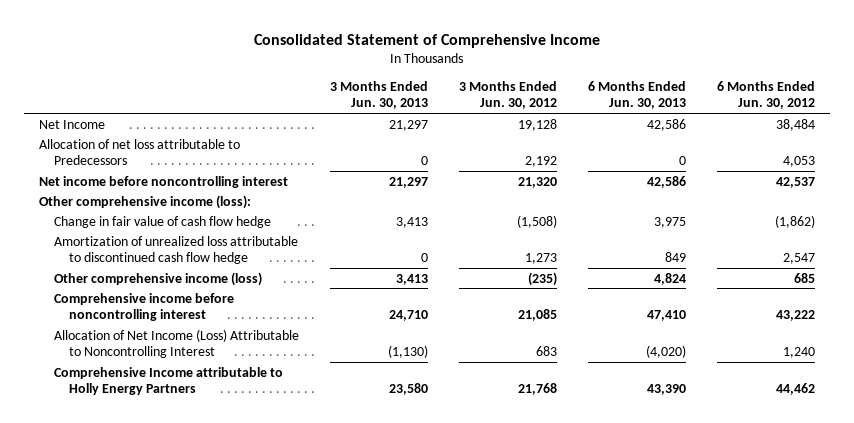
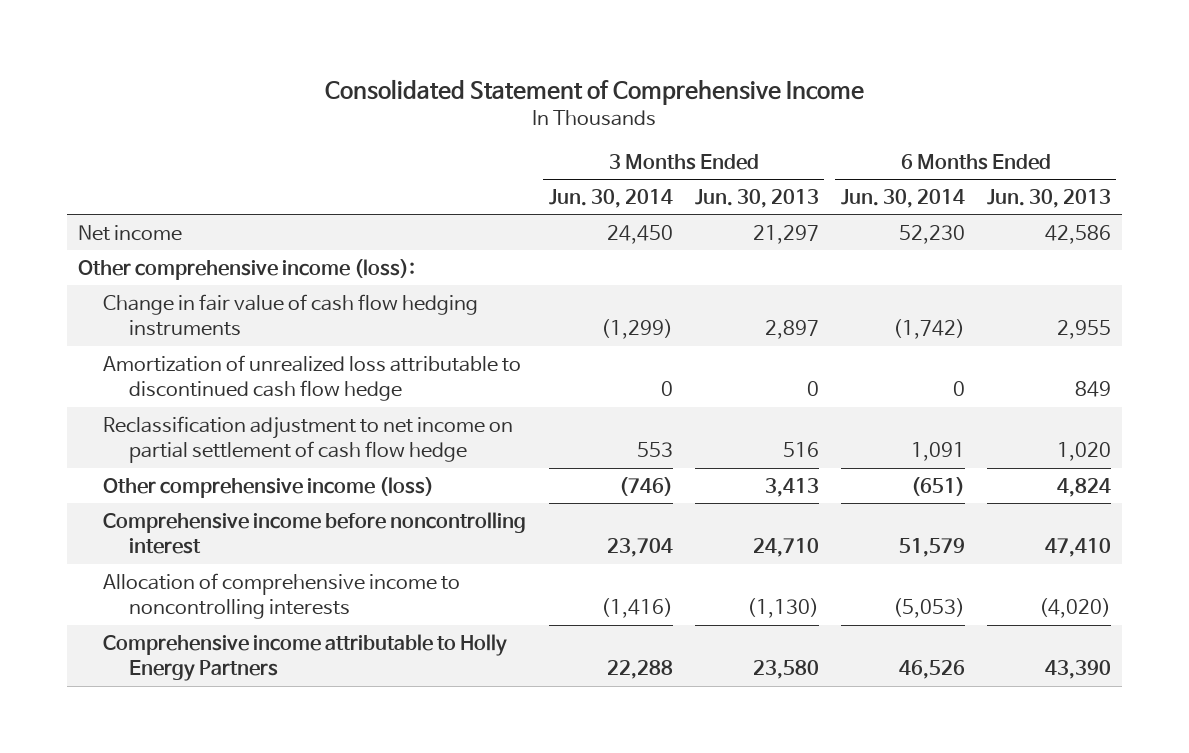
- | 3 Months Ended Jun. 30, 2013 | 3 Months Ended Jun. 30, 2012 | 6 Months Ended Jun. 30, 2013 | 6 Months Ended Jun. 30, 2012
+ | 3 Months Ended Jun. 30, 2014 | 3 Months Ended Jun. 30, 2013 | 6 Months Ended Jun. 30, 2014 | 6 Months Ended Jun. 30, 2013
- Net Income | 21,297 | 19,128 | 42,586 | 38,484
- Allocation of net loss attributable to Predecessors | 0 | 2,192 | 0 | 4,053
- Net income before noncontrolling interest | 21,297 | 21,320 | 42,586 | 42,537
+ Net income | 24,450 | 21,297 | 52,230 | 42,586
- Change in fair value of cash flow hedge | 3,413 | (1,508) | 3,975 | (1,862)
+ Change in fair value of cash flow hedging instruments | (1,299) | 2,897 | (1,742) | 2,955
+ Reclassification adjustment to net income on partial settlement of cash flow hedge | 553 | 516 | 1,091 | 1,020
- Allocation of Net Income (Loss) Attributable to Noncontrolling Interest | (1,130) | 683 | (4,020) | 1,240
- Comprehensive Income attributable to Holly Energy Partners | 23,580 | 21,768 | 43,390 | 44,462
+ Allocation of comprehensive income to noncontrolling interests | (1,416) | (1,130) | (5,053) | (4,020)
+ Comprehensive income attributable to Holly Energy Partners | 22,288 | 23,580 | 46,526 | 43,390

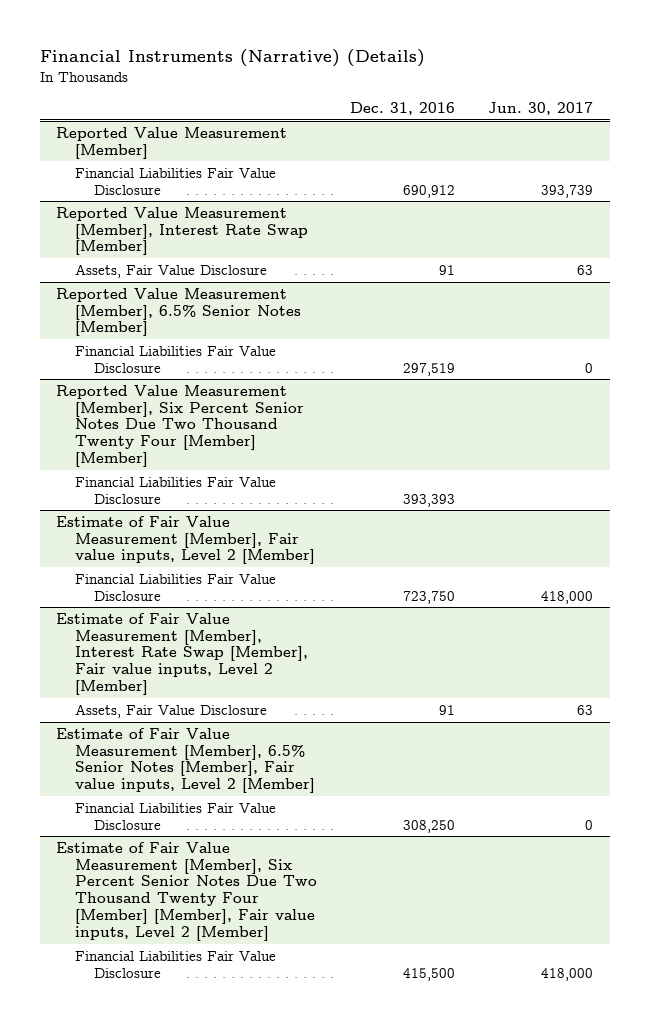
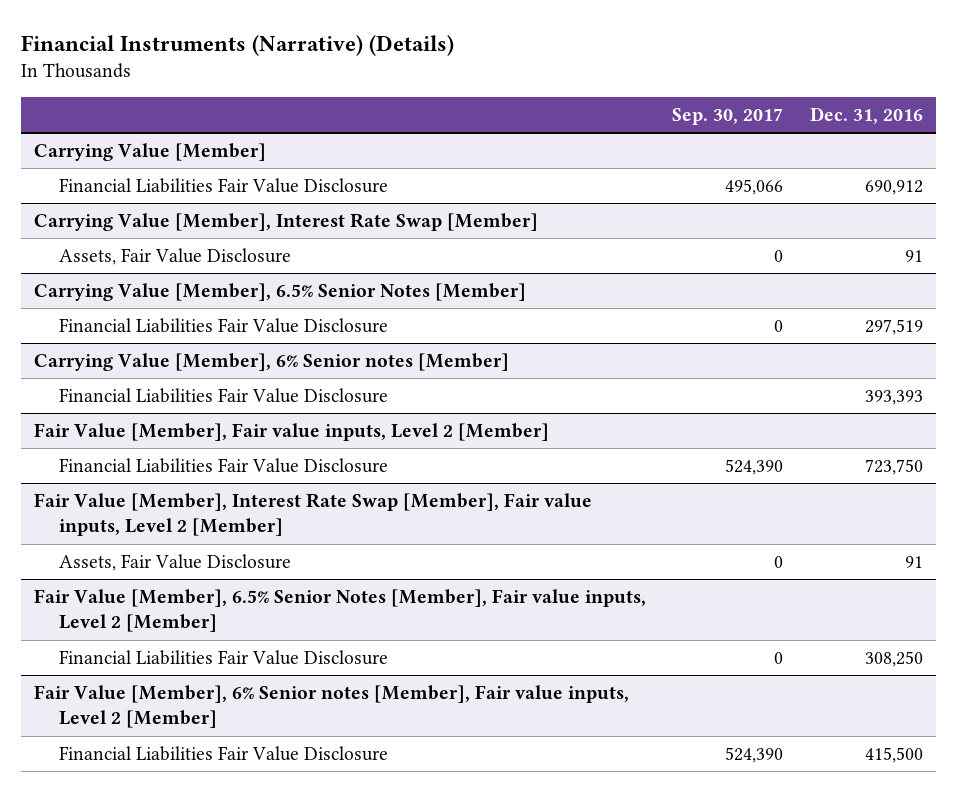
- | Dec. 31, 2016 | Jun. 30, 2017
+ | Sep. 30, 2017 | Dec. 31, 2016
- Reported Value Measurement [Member]
+ Carrying Value [Member]
- Reported Value Measurement [Member], Interest Rate Swap [Member]
+ Carrying Value [Member], Interest Rate Swap [Member]
- Reported Value Measurement [Member], 6.5% Senior Notes [Member]
+ Carrying Value [Member], 6.5% Senior Notes [Member]
- Reported Value Measurement [Member], Six Percent Senior Notes Due Two Thousand Twenty Four [Member] [Member]
+ Carrying Value [Member], 6% Senior notes [Member]
- Estimate of Fair Value Measurement [Member], Fair value inputs, Level 2 [Member]
+ Fair Value [Member], Fair value inputs, Level 2 [Member]
- Estimate of Fair Value Measurement [Member], Interest Rate Swap [Member], Fair value inputs, Level 2 [Member]
+ Fair Value [Member], Interest Rate Swap [Member], Fair value inputs, Level 2 [Member]
- Estimate of Fair Value Measurement [Member], 6.5% Senior Notes [Member], Fair value inputs, Level 2 [Member]
+ Fair Value [Member], 6.5% Senior Notes [Member], Fair value inputs, Level 2 [Member]
- Estimate of Fair Value Measurement [Member], Six Percent Senior Notes Due Two Thousand Twenty Four [Member] [Member], Fair value inputs, Level 2 [Member]
+ Fair Value [Member], 6% Senior notes [Member], Fair value inputs, Level 2 [Member]

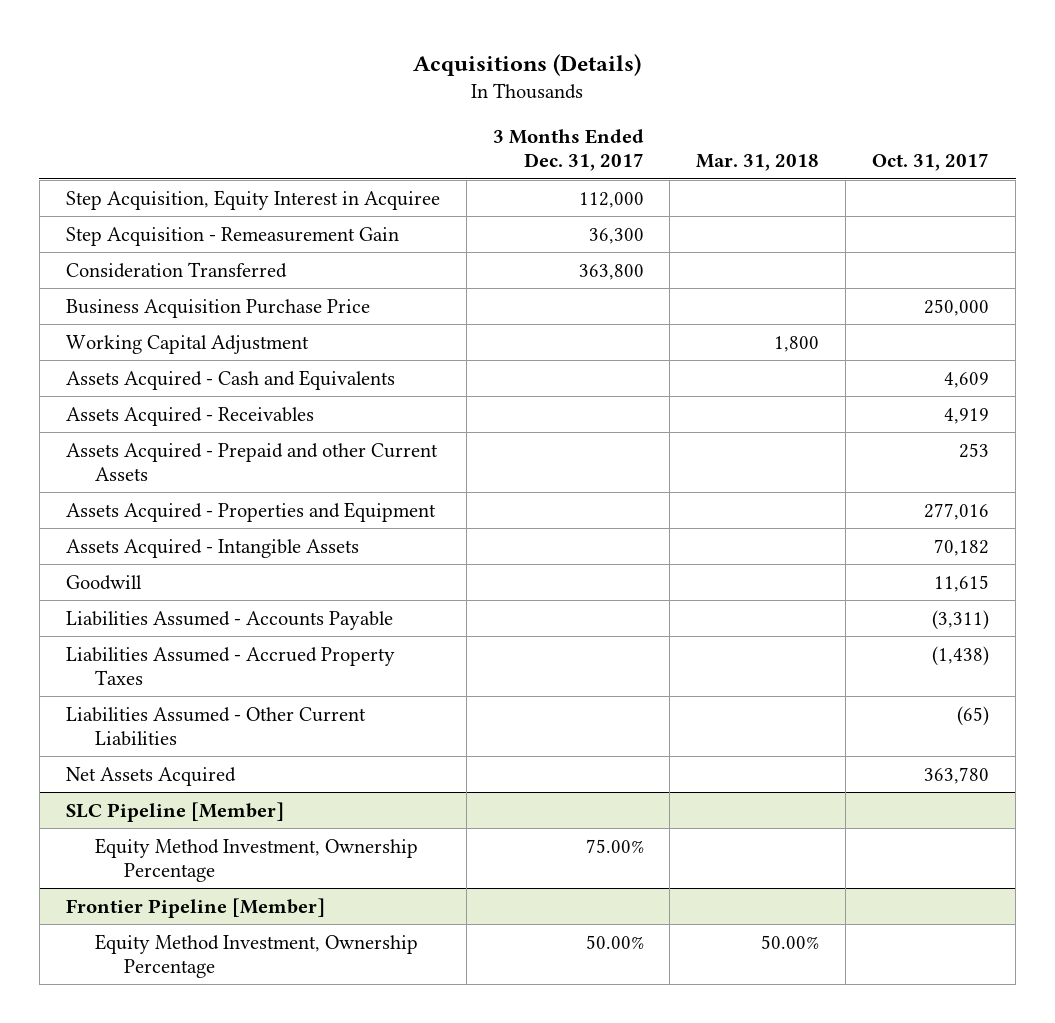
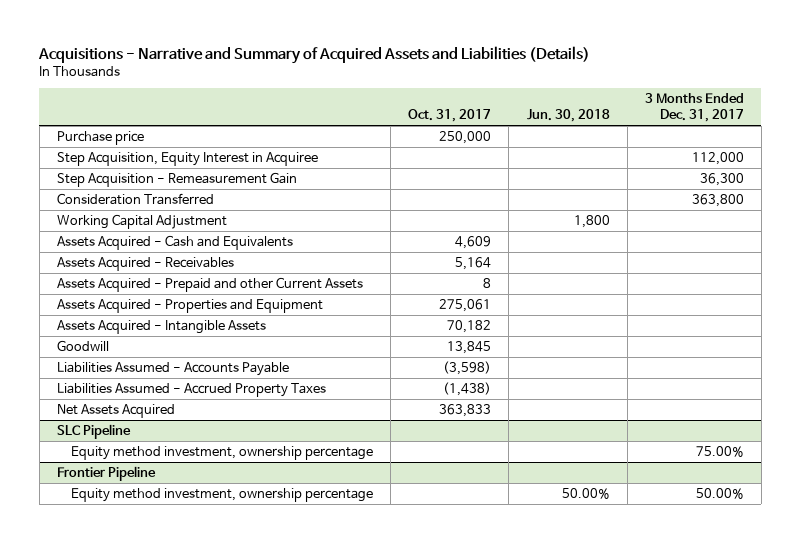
- Acquisitions (Details)
+ Acquisitions - Narrative and Summary of Acquired Assets and Liabilities (Details)
- | 3 Months Ended Dec. 31, 2017 | Mar. 31, 2018 | Oct. 31, 2017
+ | Oct. 31, 2017 | Jun. 30, 2018 | 3 Months Ended Dec. 31, 2017
+ Purchase price | 250,000 | |
- Business Acquisition Purchase Price | | | 250,000
- Assets Acquired - Receivables | | | 4,919
- Assets Acquired - Prepaid and other Current Assets | | | 253
- Assets Acquired - Properties and Equipment | | | 277,016
+ Assets Acquired - Receivables | 5,164 | |
+ Assets Acquired - Prepaid and other Current Assets | 8 | |
+ Assets Acquired - Properties and Equipment | 275,061 | |
- Goodwill | | | 11,615
- Liabilities Assumed - Accounts Payable | | | (3,311)
+ Goodwill | 13,845 | |
+ Liabilities Assumed - Accounts Payable | (3,598) | |
- Liabilities Assumed - Other Current Liabilities | | | (65)
- Net Assets Acquired | | | 363,780
- SLC Pipeline [Member]
- Equity Method Investment, Ownership Percentage | 75.00% | |
- Frontier Pipeline [Member]
- Equity Method Investment, Ownership Percentage | 50.00% | 50.00% |
+ Net Assets Acquired | 363,833 | |
+ SLC Pipeline
+ Equity method investment, ownership percentage | | | 75.00%
+ Frontier Pipeline
+ Equity method investment, ownership percentage | | 50.00% | 50.00%

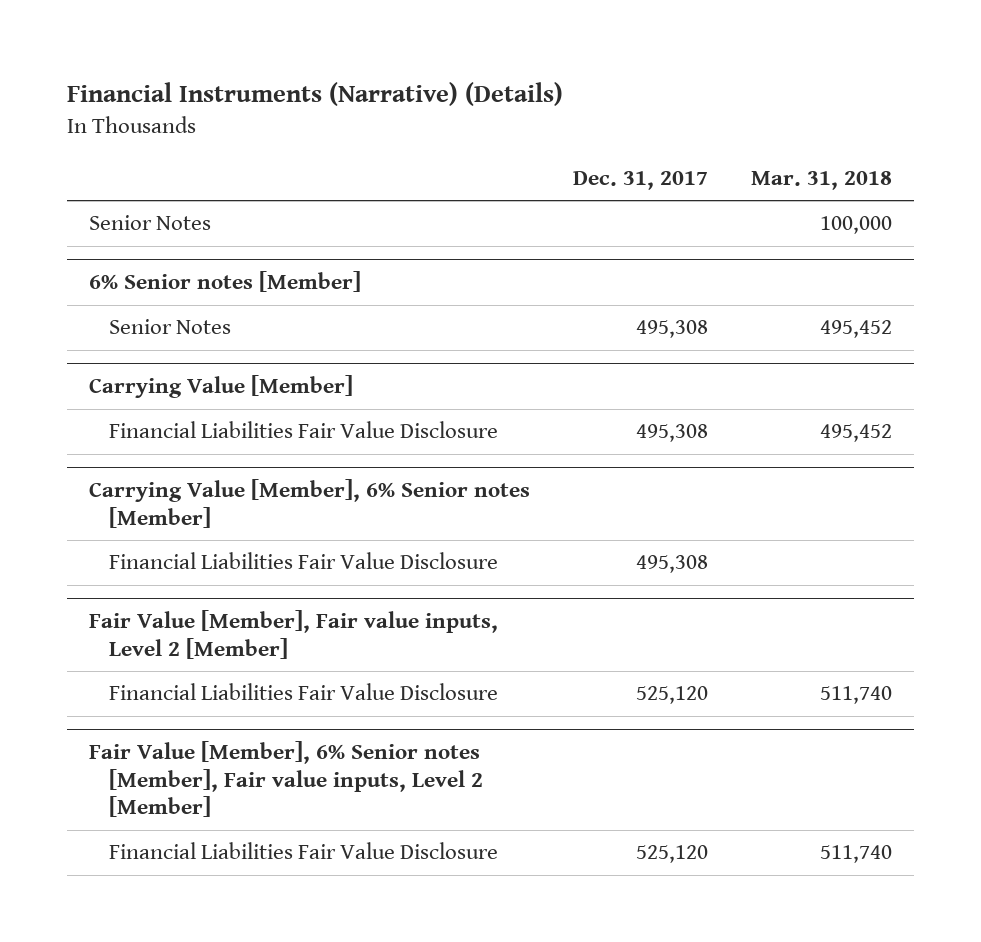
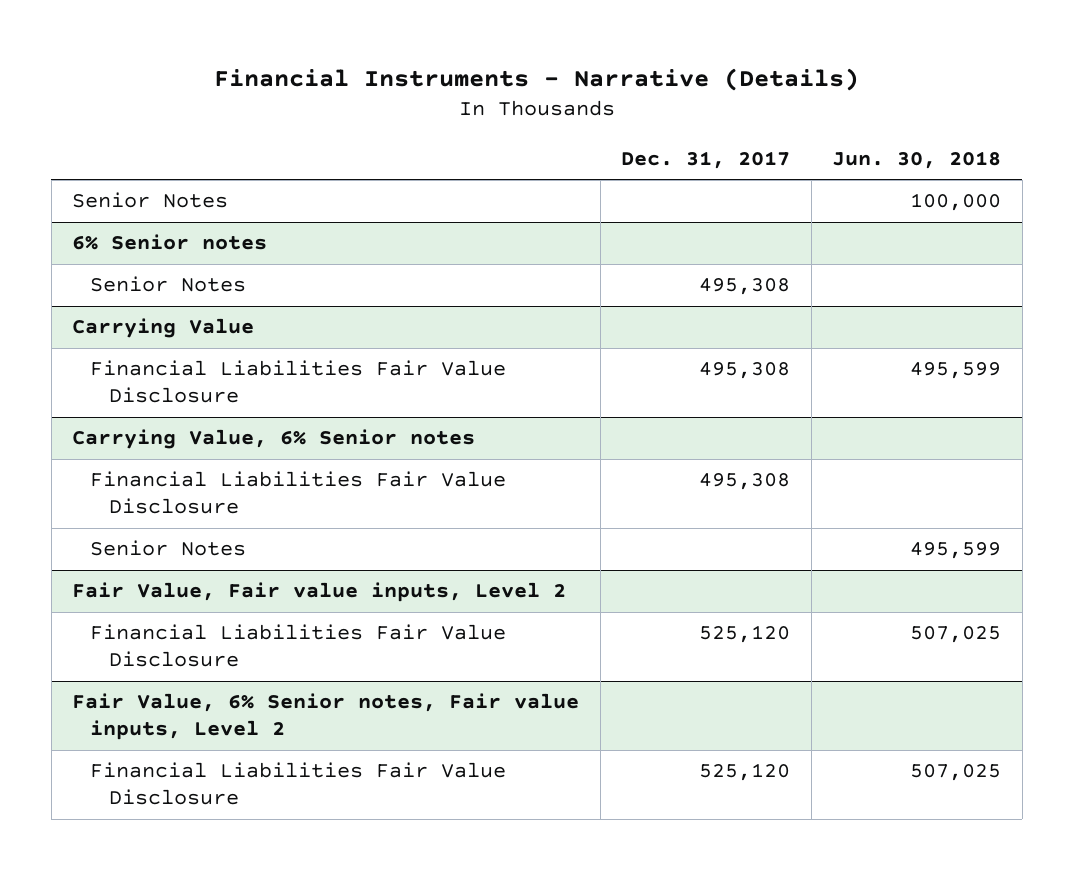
- Financial Instruments (Narrative) (Details)
+ Financial Instruments - Narrative (Details)
- | Dec. 31, 2017 | Mar. 31, 2018
+ | Dec. 31, 2017 | Jun. 30, 2018
- 6% Senior notes [Member]
+ 6% Senior notes
- Carrying Value [Member]
+ Carrying Value
- Carrying Value [Member], 6% Senior notes [Member]
+ Carrying Value, 6% Senior notes
- Fair Value [Member], Fair value inputs, Level 2 [Member]
+ Senior Notes | | 495,599
+ Fair Value, Fair value inputs, Level 2
- Fair Value [Member], 6% Senior notes [Member], Fair value inputs, Level 2 [Member]
+ Fair Value, 6% Senior notes, Fair value inputs, Level 2

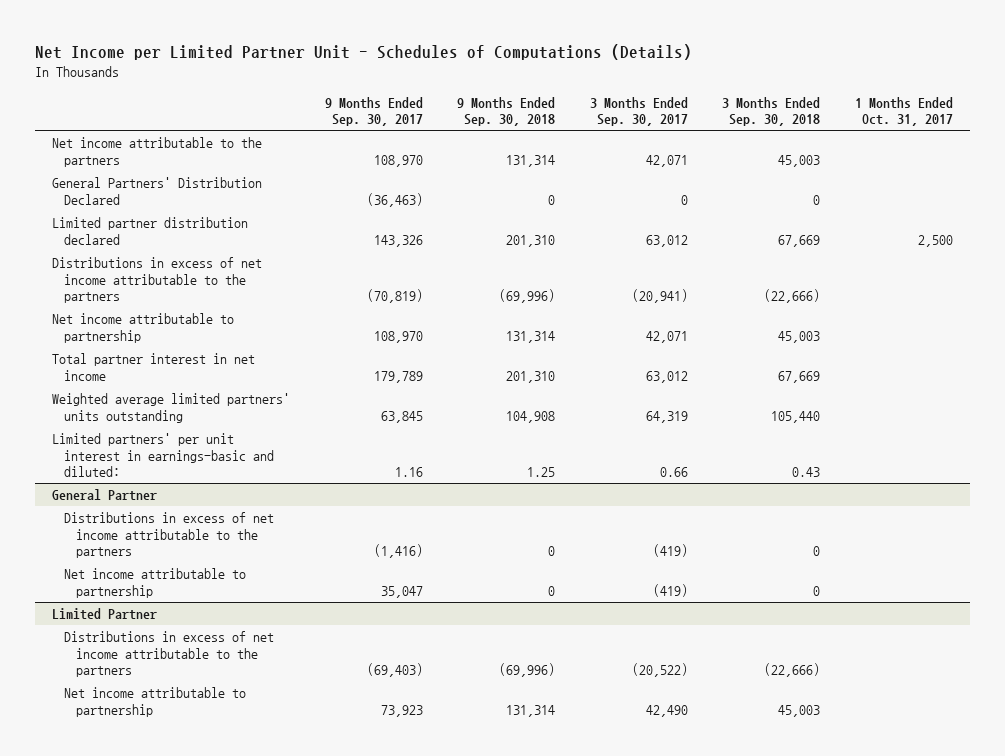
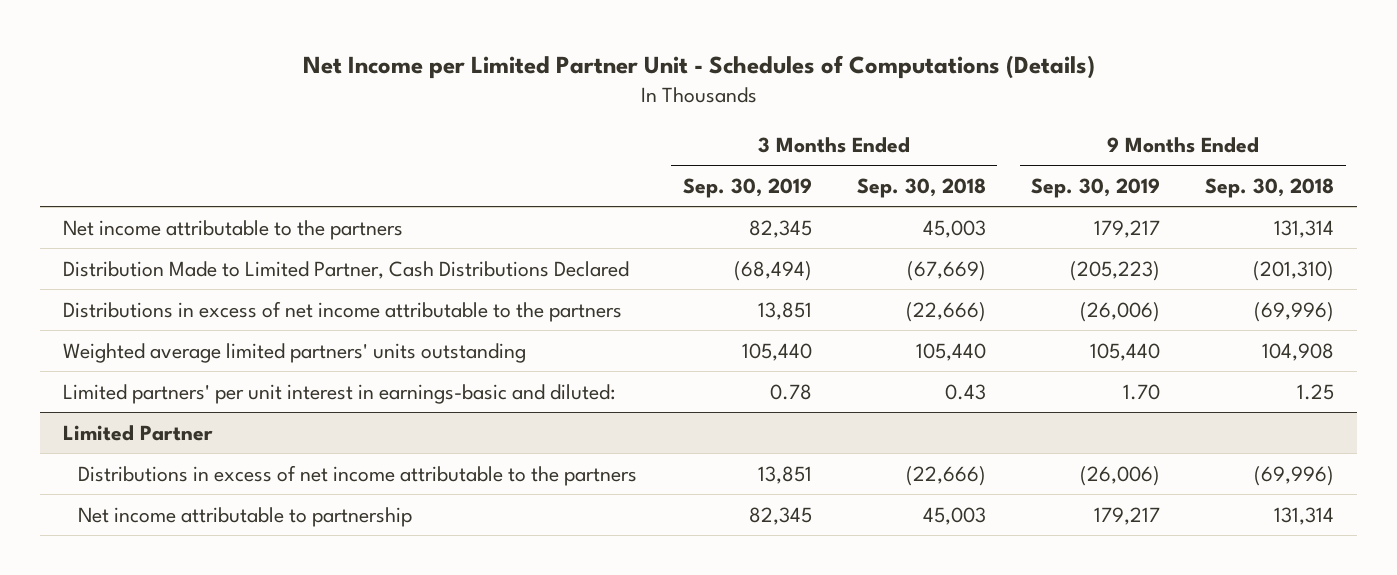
- | 9 Months Ended Sep. 30, 2017 | 9 Months Ended Sep. 30, 2018 | 3 Months Ended Sep. 30, 2017 | 3 Months Ended Sep. 30, 2018 | 1 Months Ended Oct. 31, 2017
+ | 3 Months Ended Sep. 30, 2019 | 3 Months Ended Sep. 30, 2018 | 9 Months Ended Sep. 30, 2019 | 9 Months Ended Sep. 30, 2018
- General Partners' Distribution Declared | (36,463) | 0 | 0 | 0 |
- Limited partner distribution declared | 143,326 | 201,310 | 63,012 | 67,669 | 2,500
+ Distribution Made to Limited Partner, Cash Distributions Declared | (68,494) | (67,669) | (205,223) | (201,310)
- Net income attributable to partnership | 108,970 | 131,314 | 42,071 | 45,003 |
- Total partner interest in net income | 179,789 | 201,310 | 63,012 | 67,669 |
- General Partner
- Distributions in excess of net income attributable to the partners | (1,416) | 0 | (419) | 0 |
- Net income attributable to partnership | 35,047 | 0 | (419) | 0 |

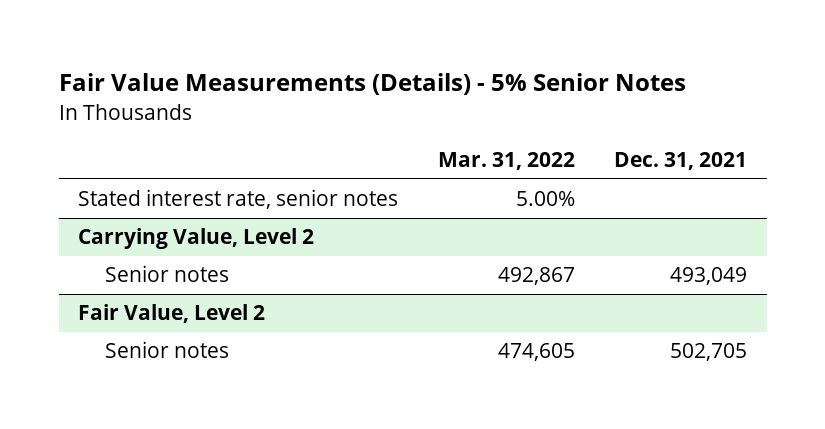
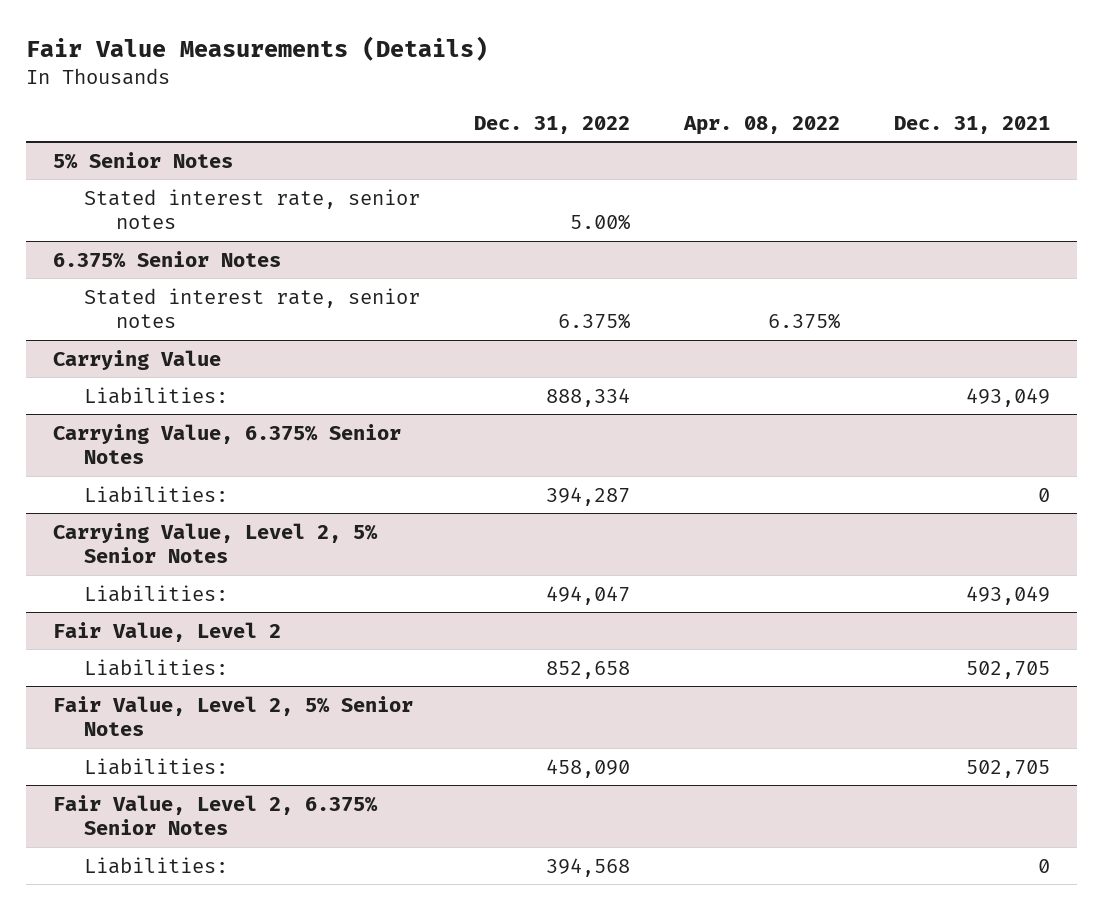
- Fair Value Measurements (Details) - 5% Senior Notes
+ Fair Value Measurements (Details)
- | Mar. 31, 2022 | Dec. 31, 2021
+ | Dec. 31, 2022 | Apr. 08, 2022 | Dec. 31, 2021
+ 5% Senior Notes
- Carrying Value, Level 2
- Senior notes | 492,867 | 493,049
+ 6.375% Senior Notes
+ Stated interest rate, senior notes | 6.375% | 6.375% |
+ Carrying Value
+ Liabilities: | 888,334 | | 493,049
+ Carrying Value, 6.375% Senior Notes
+ Liabilities: | 394,287 | | 0
+ Carrying Value, Level 2, 5% Senior Notes
+ Liabilities: | 494,047 | | 493,049
@ Fair Value, Level 2
- Senior notes | 474,605 | 502,705
+ Liabilities: | 852,658 | | 502,705
+ Fair Value, Level 2, 5% Senior Notes
+ Liabilities: | 458,090 | | 502,705
+ Fair Value, Level 2, 6.375% Senior Notes
+ Liabilities: | 394,568 | | 0

